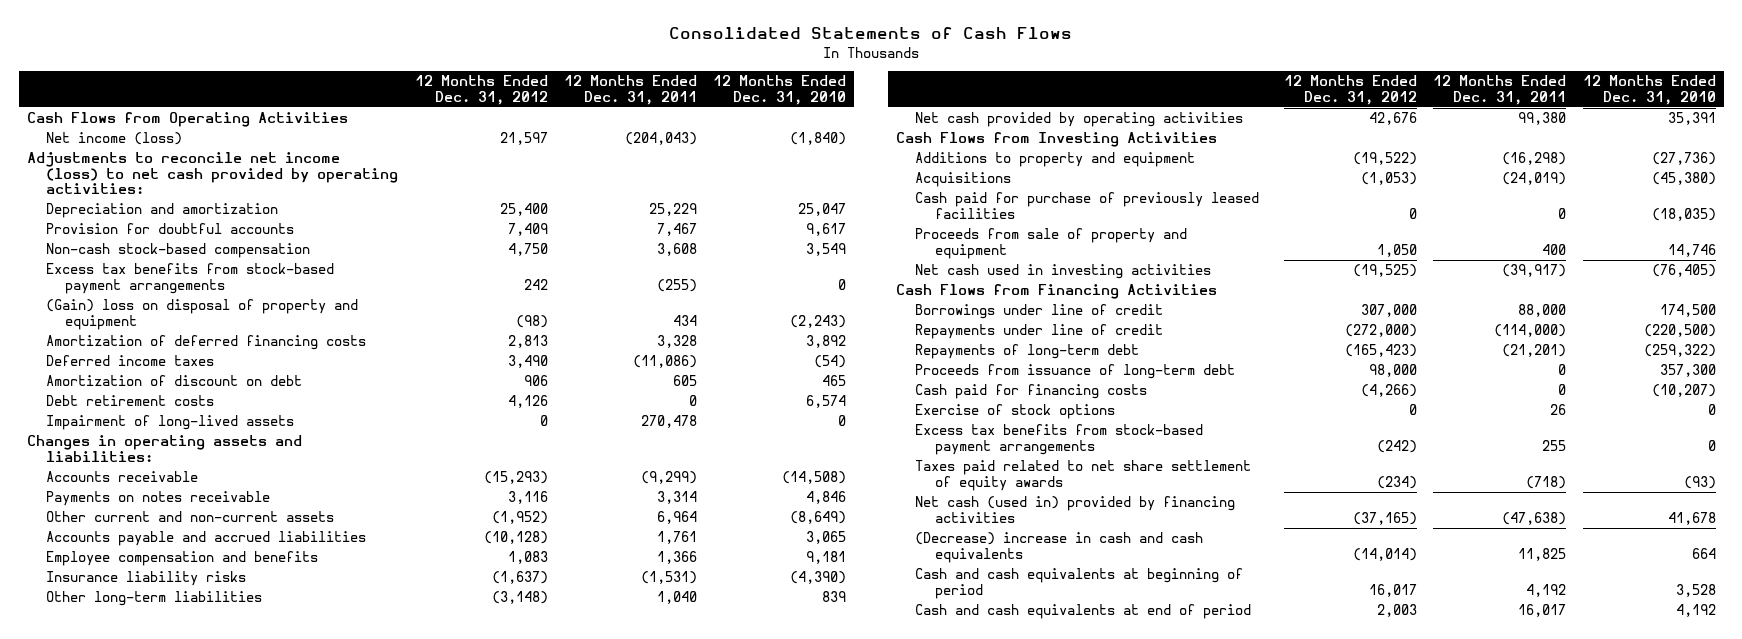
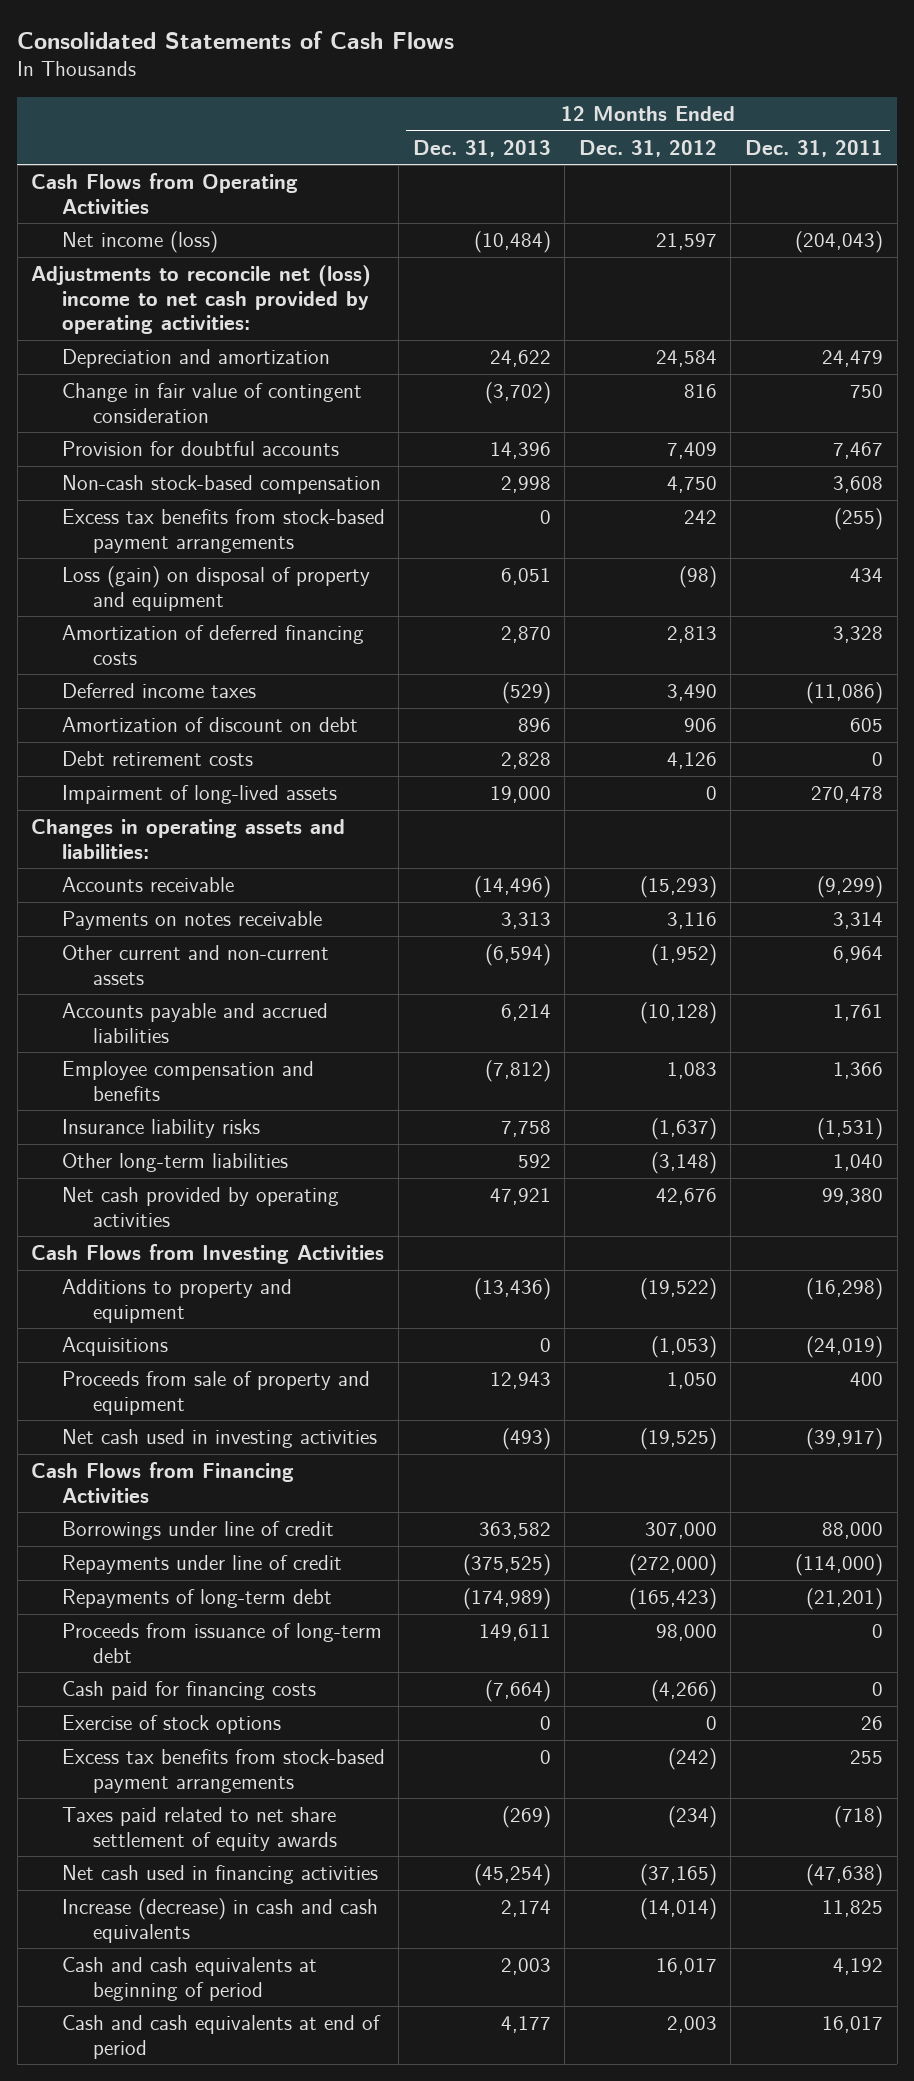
- | 12 Months Ended Dec. 31, 2012 | 12 Months Ended Dec. 31, 2011 | 12 Months Ended Dec. 31, 2010
+ | 12 Months Ended Dec. 31, 2013 | 12 Months Ended Dec. 31, 2012 | 12 Months Ended Dec. 31, 2011
- Adjustments to reconcile net income (loss) to net cash provided by operating activities:
- Depreciation and amortization | 25,400 | 25,229 | 25,047
+ Adjustments to reconcile net (loss) income to net cash provided by operating activities:
+ Depreciation and amortization | 24,622 | 24,584 | 24,479
+ Change in fair value of contingent consideration | (3,702) | 816 | 750
- (Gain) loss on disposal of property and equipment | (98) | 434 | (2,243)
+ Loss (gain) on disposal of property and equipment | 6,051 | (98) | 434
- Cash paid for purchase of previously leased facilities | 0 | 0 | (18,035)
- Net cash (used in) provided by financing activities | (37,165) | (47,638) | 41,678
- (Decrease) increase in cash and cash equivalents | (14,014) | 11,825 | 664
+ Net cash used in financing activities | (45,254) | (37,165) | (47,638)
+ Increase (decrease) in cash and cash equivalents | 2,174 | (14,014) | 11,825

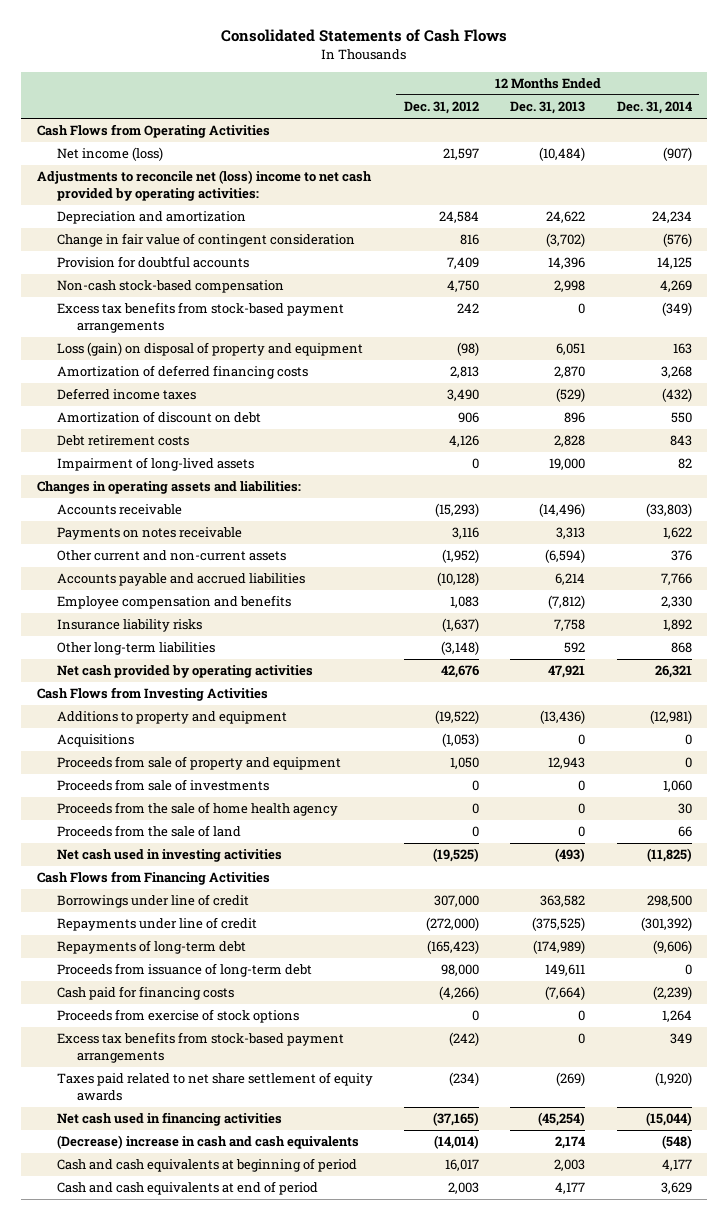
- | 12 Months Ended Dec. 31, 2013 | 12 Months Ended Dec. 31, 2012 | 12 Months Ended Dec. 31, 2011
+ | 12 Months Ended Dec. 31, 2012 | 12 Months Ended Dec. 31, 2013 | 12 Months Ended Dec. 31, 2014
+ Proceeds from sale of investments | 0 | 0 | 1,060
+ Proceeds from the sale of home health agency | 0 | 0 | 30
+ Proceeds from the sale of land | 0 | 0 | 66
- Exercise of stock options | 0 | 0 | 26
+ Proceeds from exercise of stock options | 0 | 0 | 1,264
- Increase (decrease) in cash and cash equivalents | 2,174 | (14,014) | 11,825
+ (Decrease) increase in cash and cash equivalents | (14,014) | 2,174 | (548)

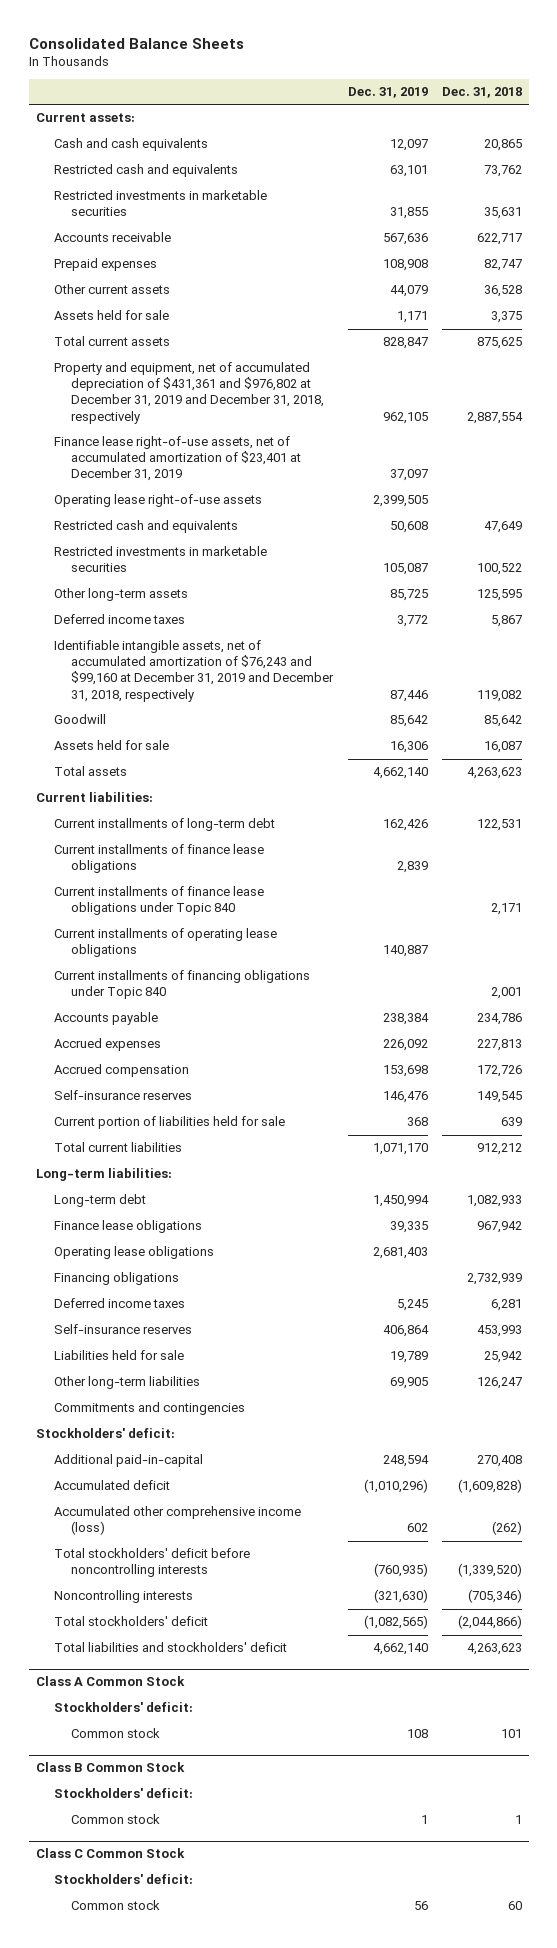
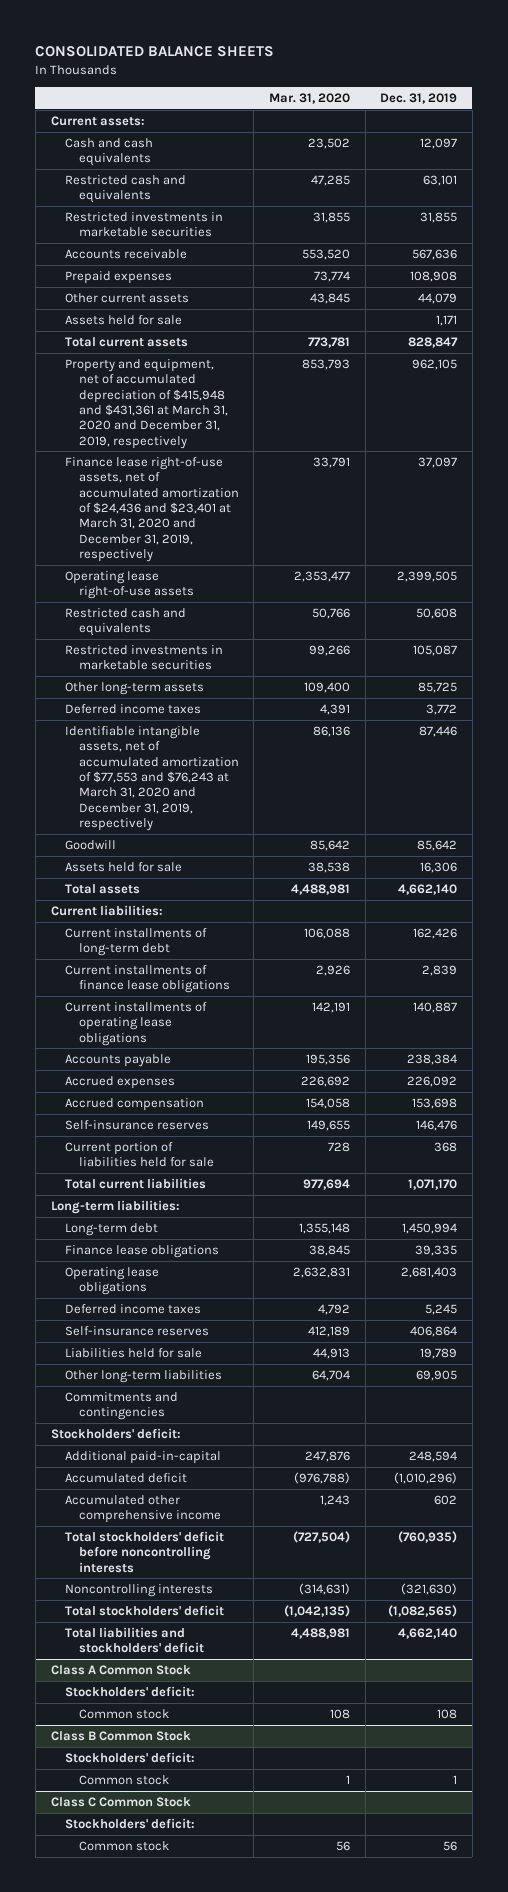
- Consolidated Balance Sheets
+ CONSOLIDATED BALANCE SHEETS
- | Dec. 31, 2019 | Dec. 31, 2018
+ | Mar. 31, 2020 | Dec. 31, 2019
- Property and equipment, net of accumulated depreciation of $431,361 and $976,802 at December 31, 2019 and December 31, 2018, respectively | 962,105 | 2,887,554
- Finance lease right-of-use assets, net of accumulated amortization of $23,401 at December 31, 2019 | 37,097 |
+ Property and equipment, net of accumulated depreciation of $415,948 and $431,361 at March 31, 2020 and December 31, 2019, respectively | 853,793 | 962,105
+ Finance lease right-of-use assets, net of accumulated amortization of $24,436 and $23,401 at March 31, 2020 and December 31, 2019, respectively | 33,791 | 37,097
- Identifiable intangible assets, net of accumulated amortization of $76,243 and $99,160 at December 31, 2019 and December 31, 2018, respectively | 87,446 | 119,082
+ Identifiable intangible assets, net of accumulated amortization of $77,553 and $76,243 at March 31, 2020 and December 31, 2019, respectively | 86,136 | 87,446
- Current installments of finance lease obligations under Topic 840 | | 2,171
- Current installments of financing obligations under Topic 840 | | 2,001
- Financing obligations | | 2,732,939
- Accumulated other comprehensive income (loss) | 602 | (262)
+ Accumulated other comprehensive income | 1,243 | 602

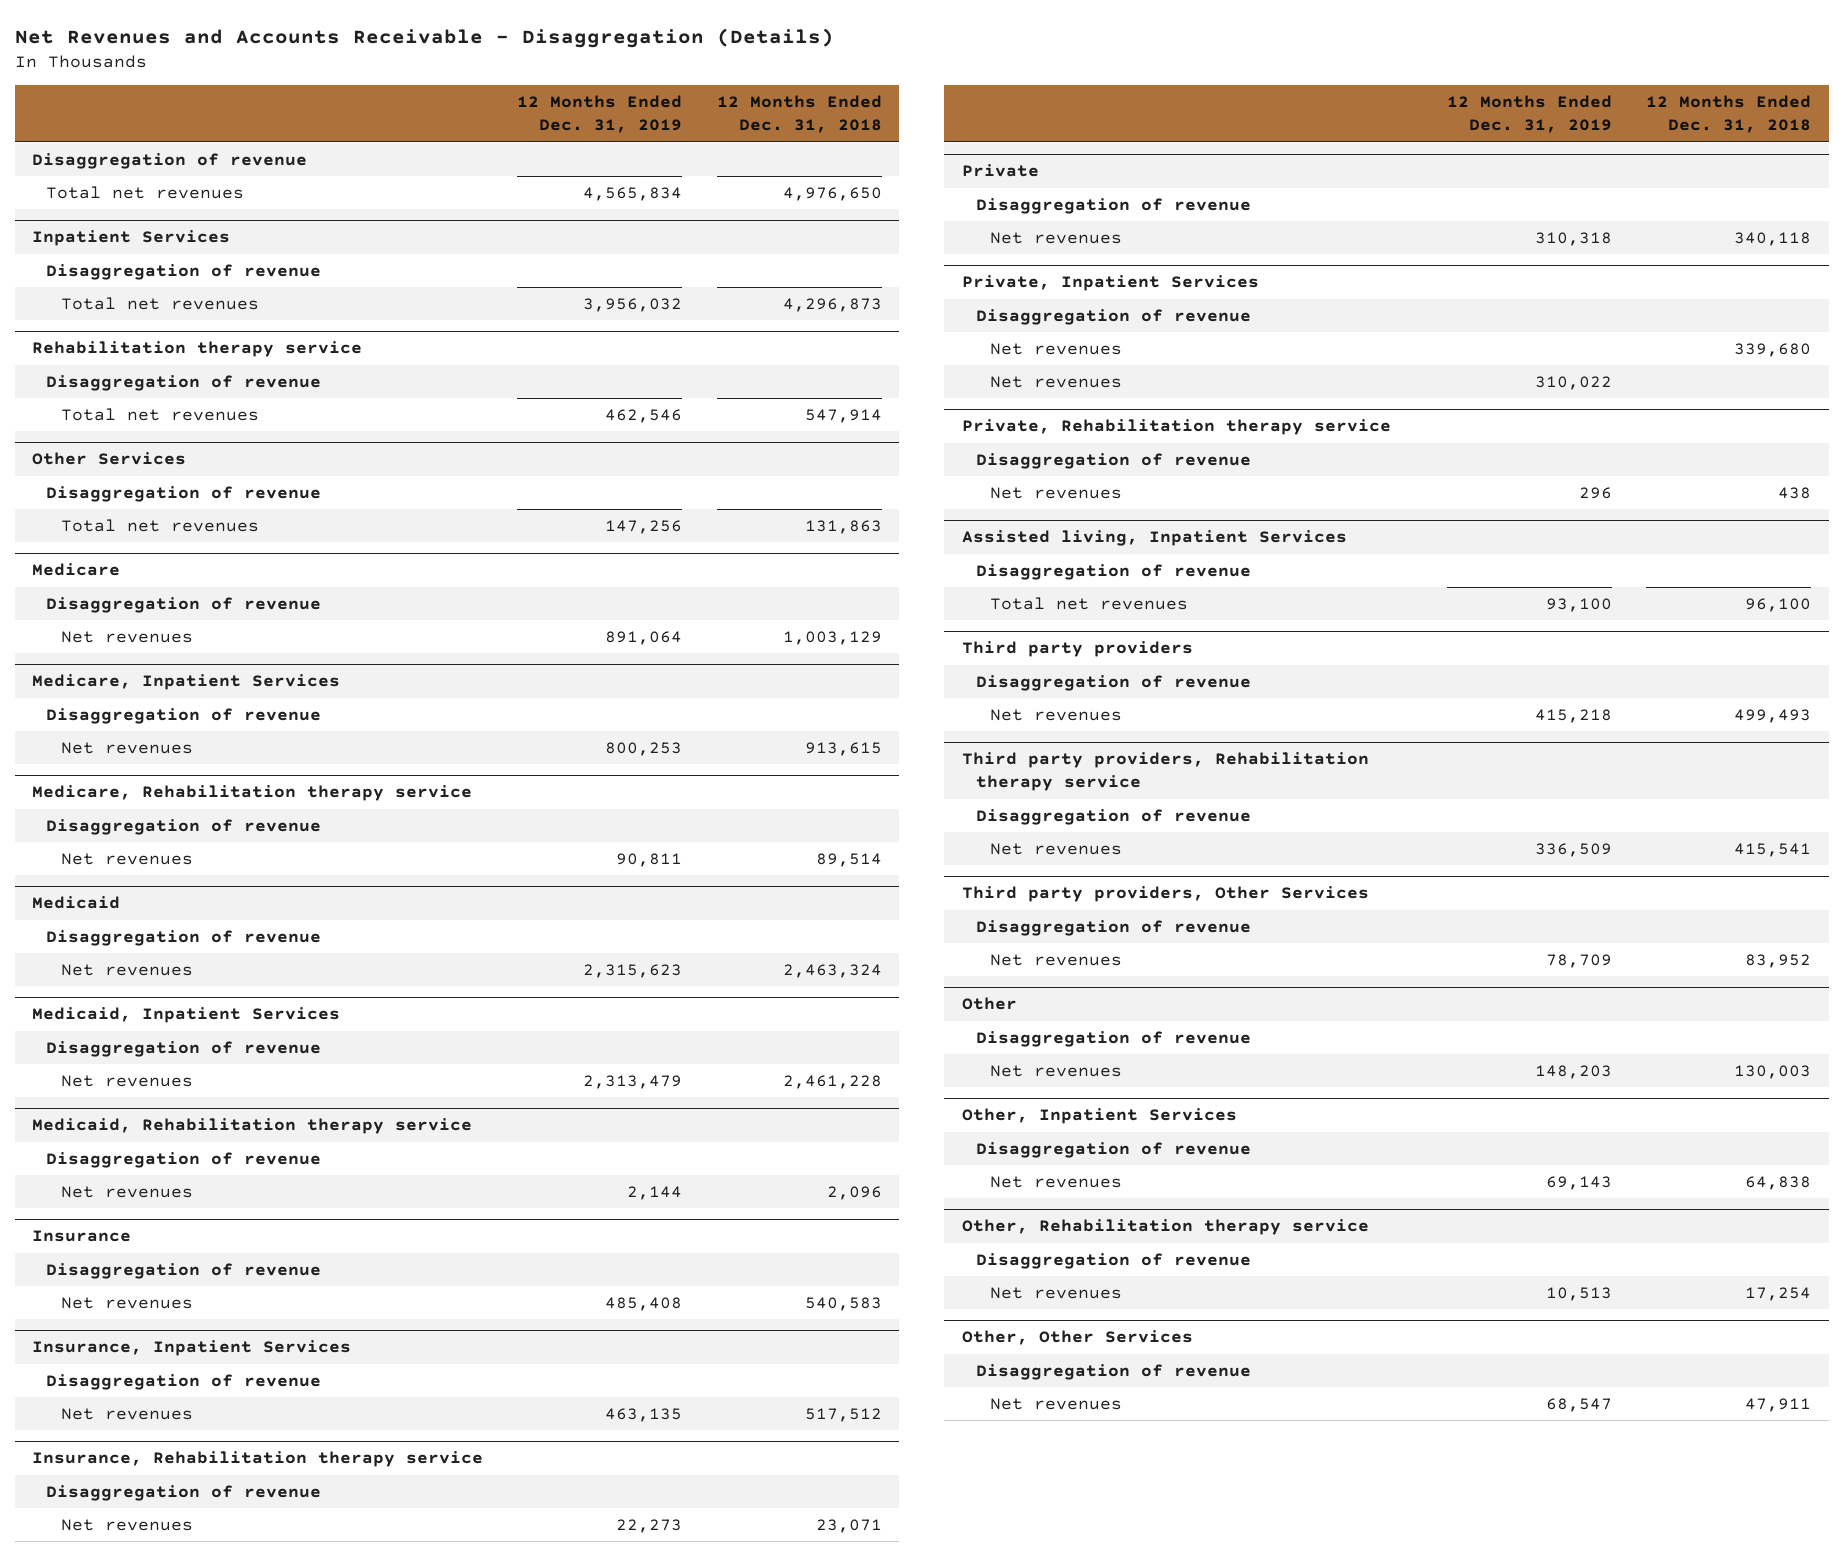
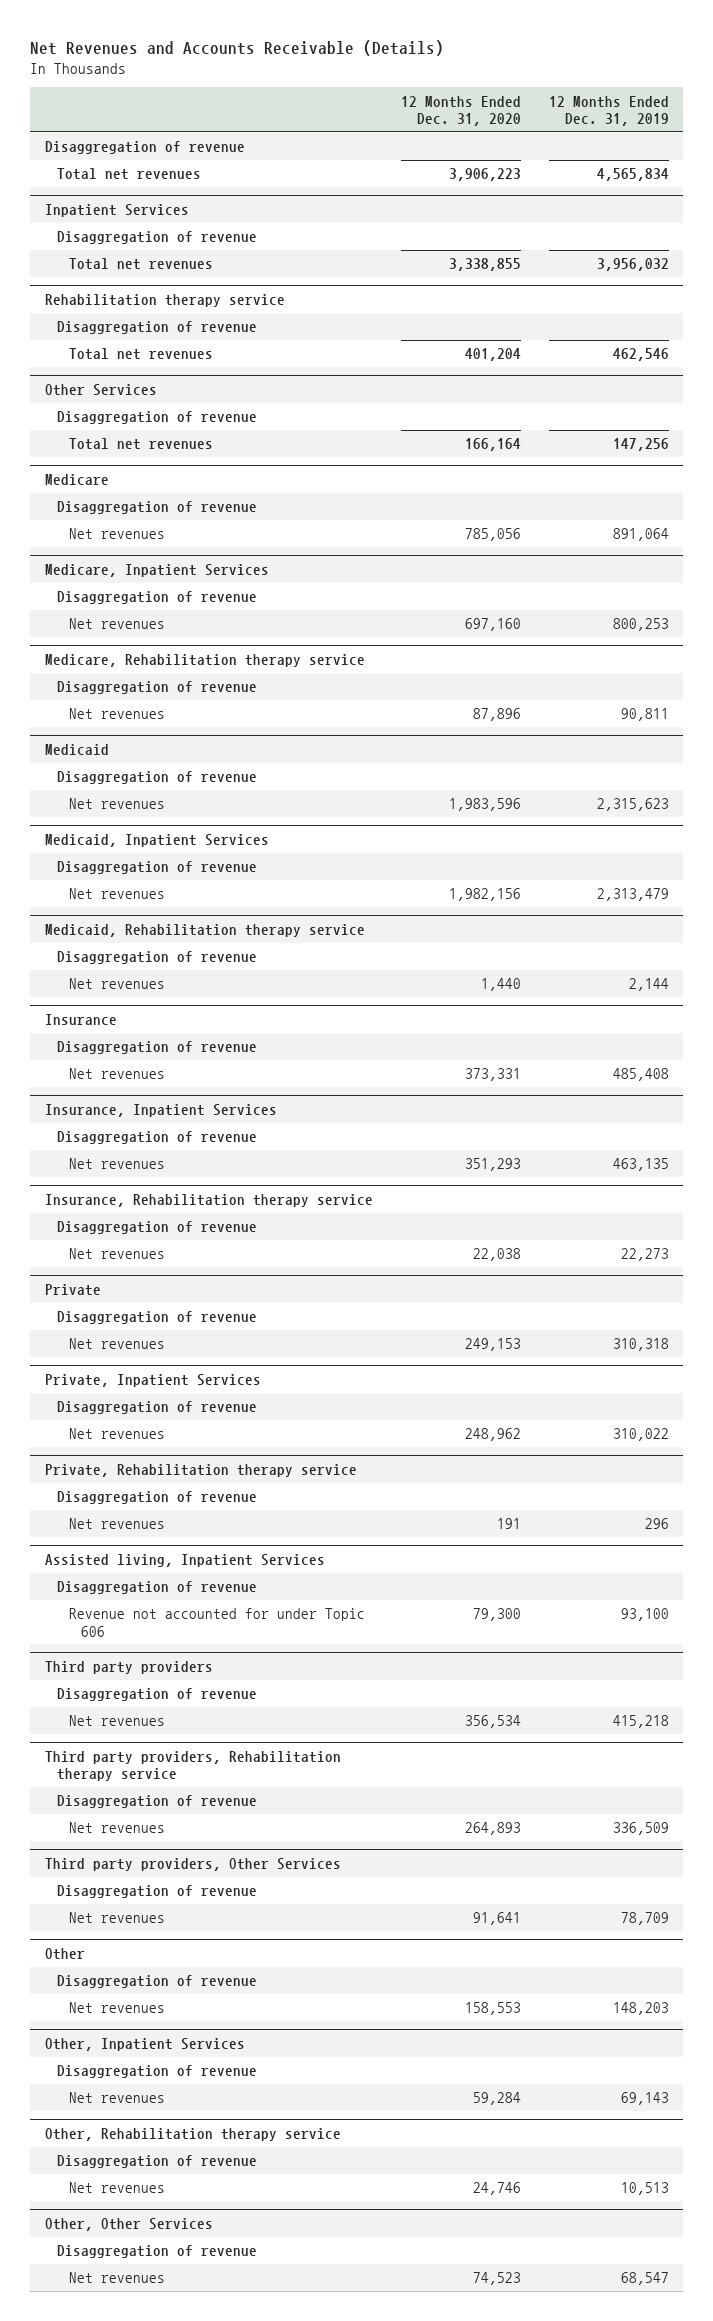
- Net Revenues and Accounts Receivable - Disaggregation (Details)
+ Net Revenues and Accounts Receivable (Details)
- | 12 Months Ended Dec. 31, 2019 | 12 Months Ended Dec. 31, 2018
+ | 12 Months Ended Dec. 31, 2020 | 12 Months Ended Dec. 31, 2019
@ Private, Inpatient Services
- Net revenues | | 339,680
@ Assisted living, Inpatient Services
- Total net revenues | 93,100 | 96,100
+ Revenue not accounted for under Topic 606 | 79,300 | 93,100

